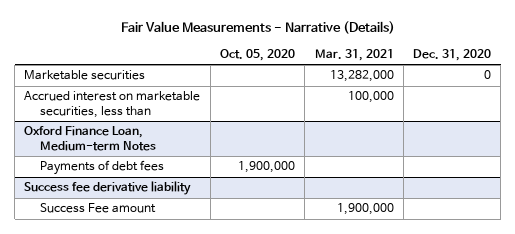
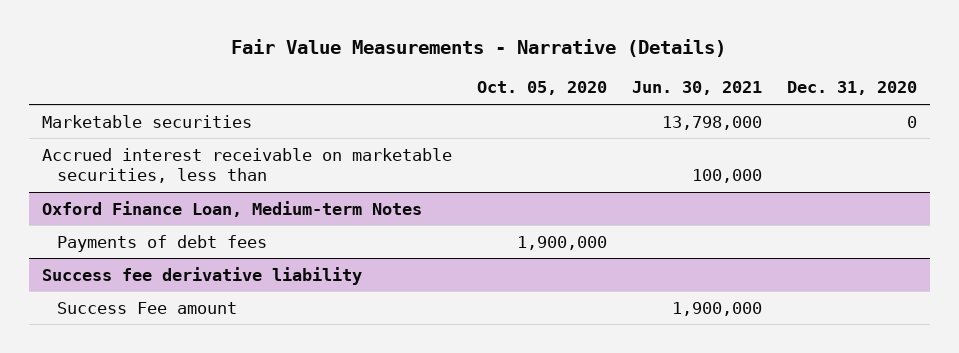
- | Oct. 05, 2020 | Mar. 31, 2021 | Dec. 31, 2020
+ | Oct. 05, 2020 | Jun. 30, 2021 | Dec. 31, 2020
- Accrued interest on marketable securities, less than | | 100,000 |
+ Accrued interest receivable on marketable securities, less than | | 100,000 |

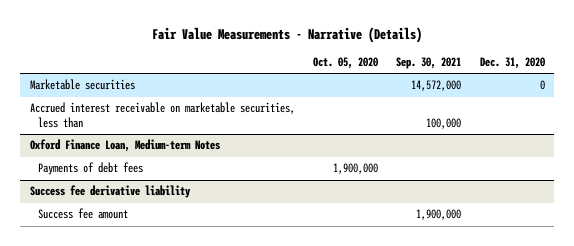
- | Oct. 05, 2020 | Jun. 30, 2021 | Dec. 31, 2020
+ | Oct. 05, 2020 | Sep. 30, 2021 | Dec. 31, 2020
@ Success fee derivative liability
- Success Fee amount | | 1,900,000 |
+ Success fee amount | | 1,900,000 |

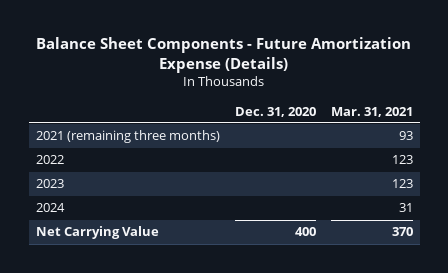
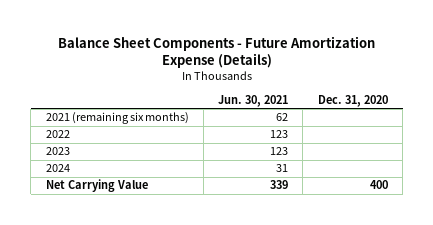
- | Dec. 31, 2020 | Mar. 31, 2021
+ | Jun. 30, 2021 | Dec. 31, 2020
- 2021 (remaining three months) | | 93
+ 2021 (remaining six months) | 62 |

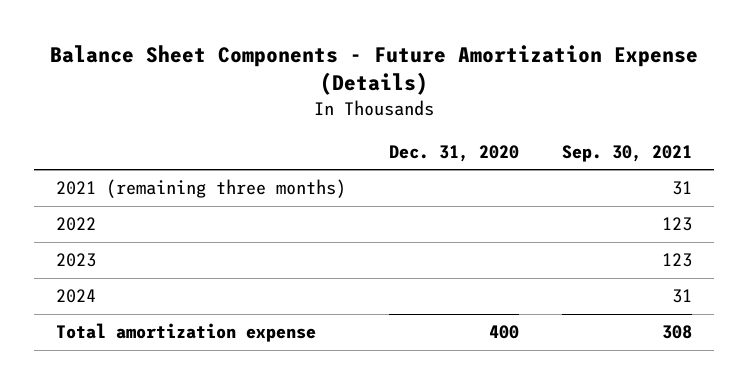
- | Jun. 30, 2021 | Dec. 31, 2020
+ | Dec. 31, 2020 | Sep. 30, 2021
- 2021 (remaining six months) | 62 |
+ 2021 (remaining three months) | | 31
- Net Carrying Value | 339 | 400
+ Total amortization expense | 400 | 308

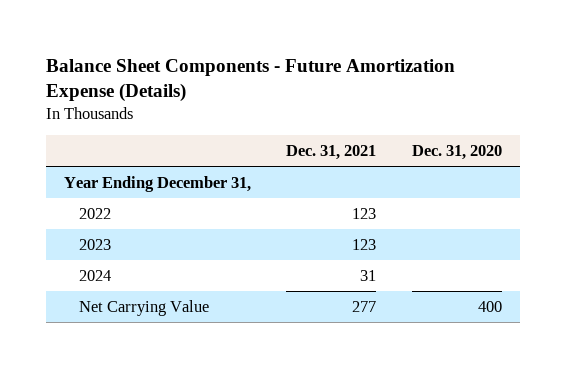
- | Dec. 31, 2020 | Sep. 30, 2021
+ | Dec. 31, 2021 | Dec. 31, 2020
- 2021 (remaining three months) | | 31
+ Year Ending December 31,
- Total amortization expense | 400 | 308
+ Net Carrying Value | 277 | 400

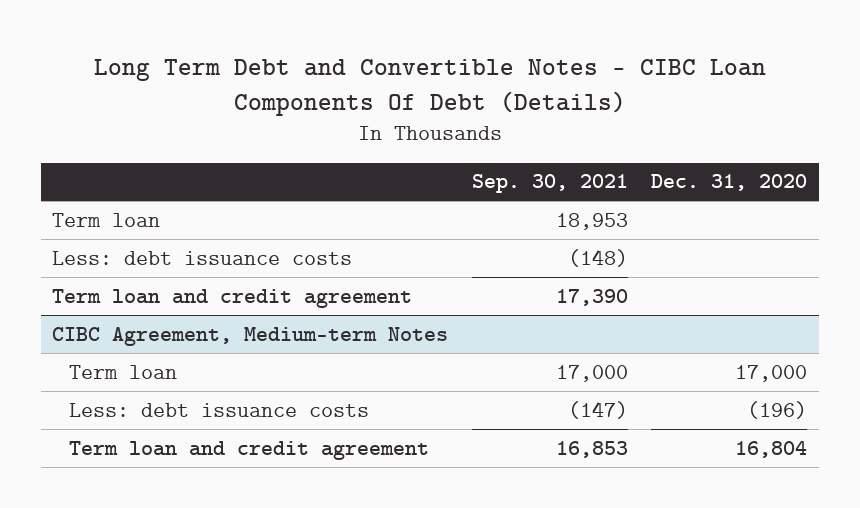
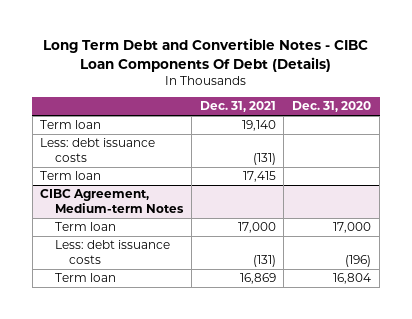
- | Sep. 30, 2021 | Dec. 31, 2020
+ | Dec. 31, 2021 | Dec. 31, 2020
- Term loan and credit agreement | 17,390 |
+ Term loan | 17,415 |
@ CIBC Agreement, Medium-term Notes
- Term loan and credit agreement | 16,853 | 16,804
+ Term loan | 16,869 | 16,804

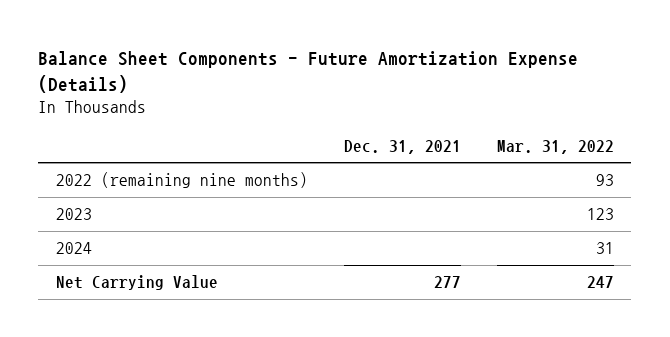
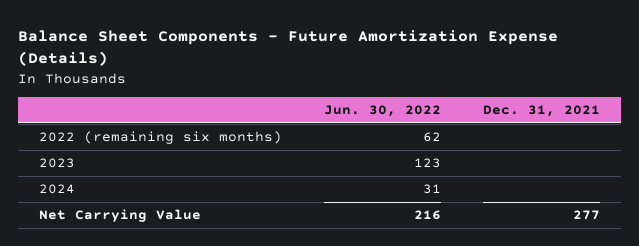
- | Dec. 31, 2021 | Mar. 31, 2022
+ | Jun. 30, 2022 | Dec. 31, 2021
- 2022 (remaining nine months) | | 93
+ 2022 (remaining six months) | 62 |

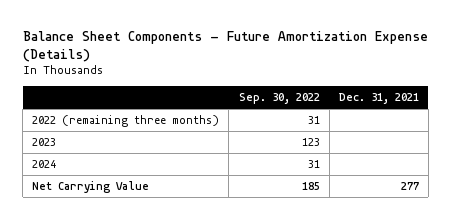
- | Jun. 30, 2022 | Dec. 31, 2021
+ | Sep. 30, 2022 | Dec. 31, 2021
- 2022 (remaining six months) | 62 |
+ 2022 (remaining three months) | 31 |

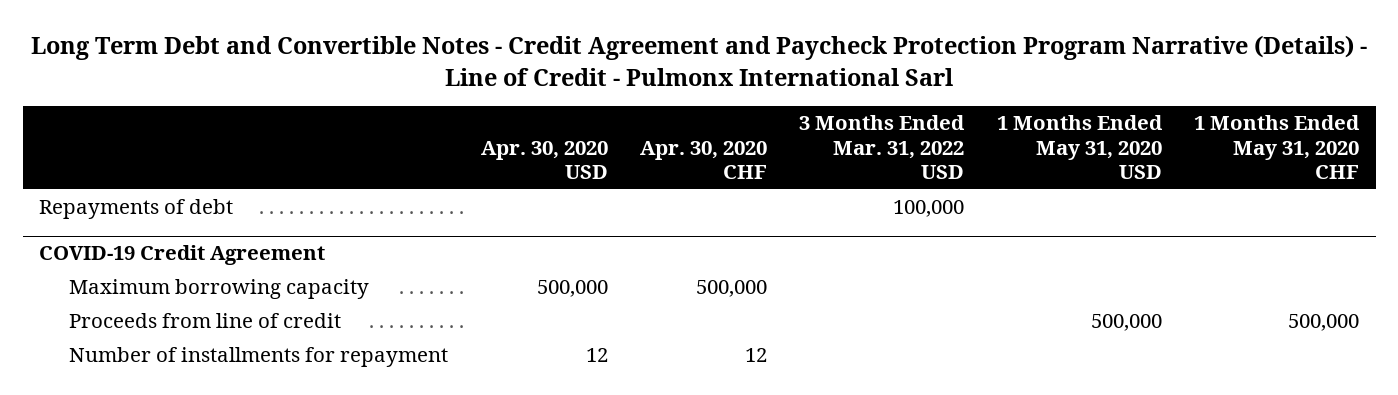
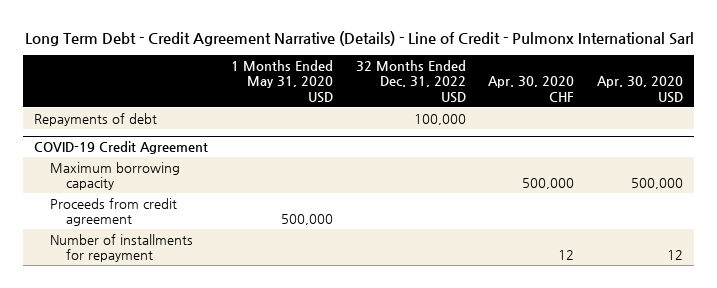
- Long Term Debt and Convertible Notes - Credit Agreement and Paycheck Protection Program Narrative (Details) - Line of Credit - Pulmonx International Sarl
+ Long Term Debt - Credit Agreement Narrative (Details) - Line of Credit - Pulmonx International Sarl
- | Apr. 30, 2020 USD | Apr. 30, 2020 CHF | 3 Months Ended Mar. 31, 2022 USD | 1 Months Ended May 31, 2020 USD | 1 Months Ended May 31, 2020 CHF
+ | 1 Months Ended May 31, 2020 USD | 32 Months Ended Dec. 31, 2022 USD | Apr. 30, 2020 CHF | Apr. 30, 2020 USD
@ COVID-19 Credit Agreement
- Proceeds from line of credit | | | | 500,000 | 500,000
+ Proceeds from credit agreement | 500,000 | | |

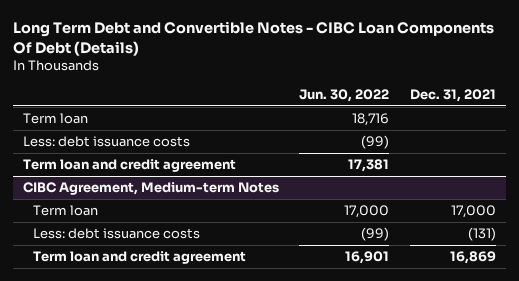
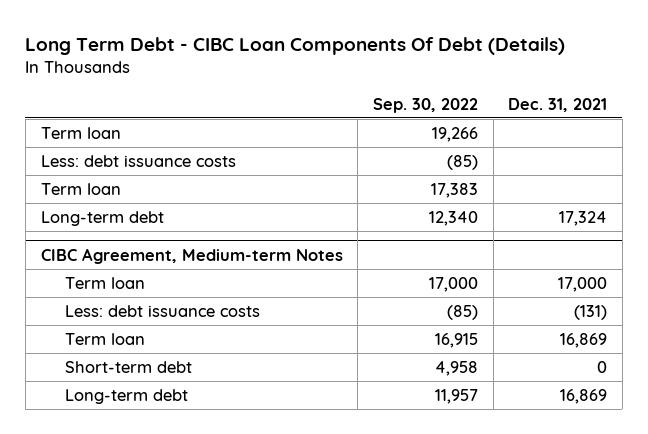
- Long Term Debt and Convertible Notes - CIBC Loan Components Of Debt (Details)
+ Long Term Debt - CIBC Loan Components Of Debt (Details)
- | Jun. 30, 2022 | Dec. 31, 2021
+ | Sep. 30, 2022 | Dec. 31, 2021
- Term loan and credit agreement | 17,381 |
+ Term loan | 17,383 |
+ Long-term debt | 12,340 | 17,324
@ CIBC Agreement, Medium-term Notes
- Term loan and credit agreement | 16,901 | 16,869
+ Term loan | 16,915 | 16,869
+ Short-term debt | 4,958 | 0
+ Long-term debt | 11,957 | 16,869

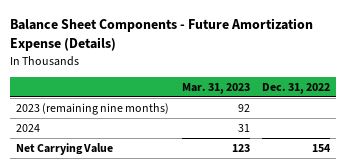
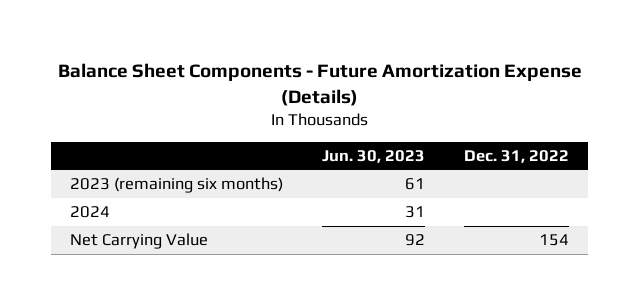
- | Mar. 31, 2023 | Dec. 31, 2022
+ | Jun. 30, 2023 | Dec. 31, 2022
- 2023 (remaining nine months) | 92 |
+ 2023 (remaining six months) | 61 |

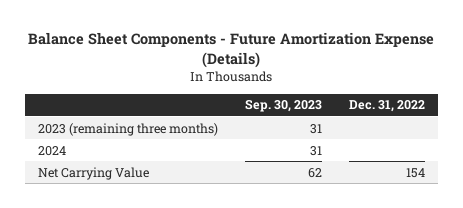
- | Jun. 30, 2023 | Dec. 31, 2022
+ | Sep. 30, 2023 | Dec. 31, 2022
- 2023 (remaining six months) | 61 |
+ 2023 (remaining three months) | 31 |

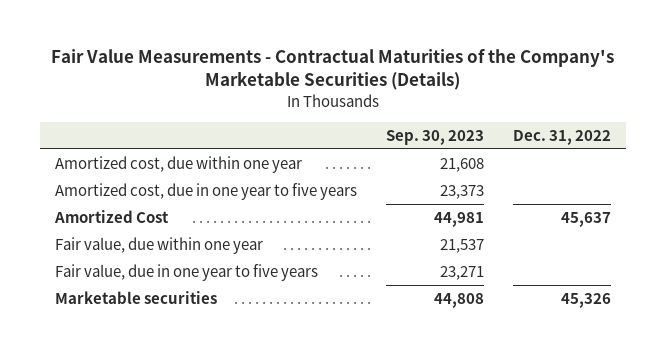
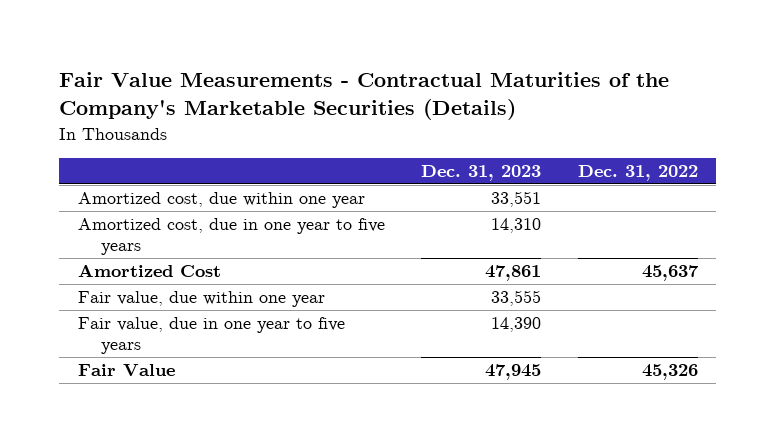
- | Sep. 30, 2023 | Dec. 31, 2022
+ | Dec. 31, 2023 | Dec. 31, 2022
- Marketable securities | 44,808 | 45,326
+ Fair Value | 47,945 | 45,326

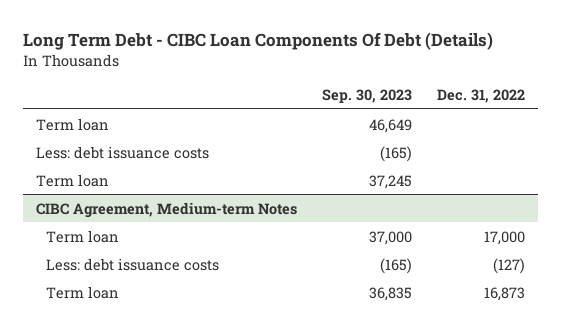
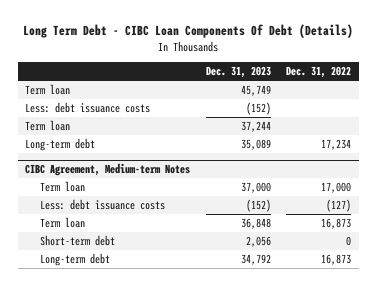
- | Sep. 30, 2023 | Dec. 31, 2022
+ | Dec. 31, 2023 | Dec. 31, 2022
+ Long-term debt | 35,089 | 17,234
@ CIBC Agreement, Medium-term Notes
+ Short-term debt | 2,056 | 0
+ Long-term debt | 34,792 | 16,873

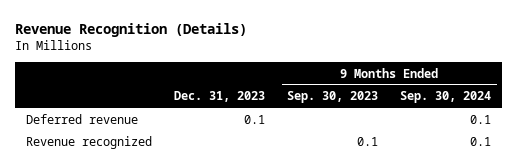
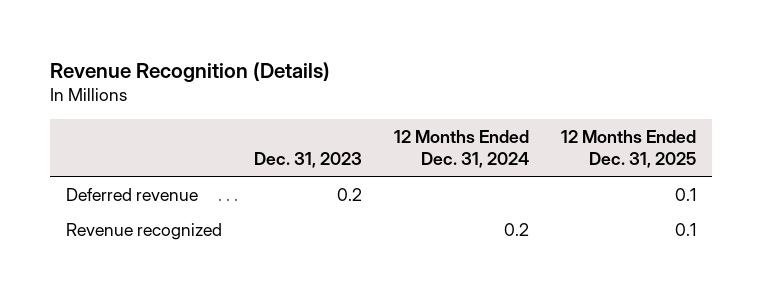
- | Dec. 31, 2023 | 9 Months Ended Sep. 30, 2023 | 9 Months Ended Sep. 30, 2024
+ | Dec. 31, 2023 | 12 Months Ended Dec. 31, 2024 | 12 Months Ended Dec. 31, 2025
- Deferred revenue | 0.1 | | 0.1
+ Deferred revenue | 0.2 | | 0.1

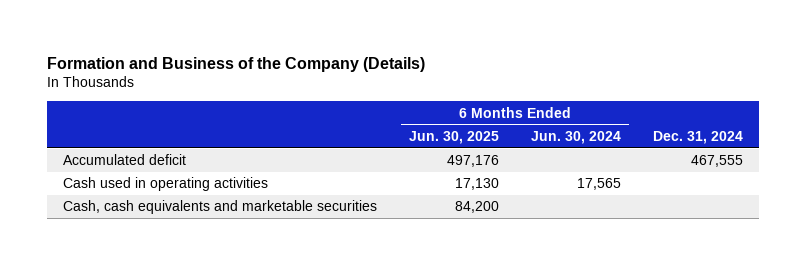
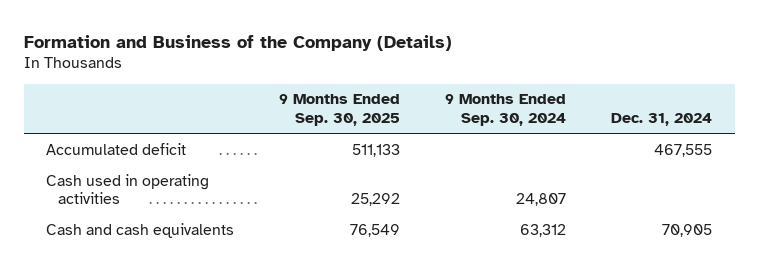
- | 6 Months Ended Jun. 30, 2025 | 6 Months Ended Jun. 30, 2024 | Dec. 31, 2024
+ | 9 Months Ended Sep. 30, 2025 | 9 Months Ended Sep. 30, 2024 | Dec. 31, 2024
- Cash, cash equivalents and marketable securities | 84,200 | |
+ Cash and cash equivalents | 76,549 | 63,312 | 70,905

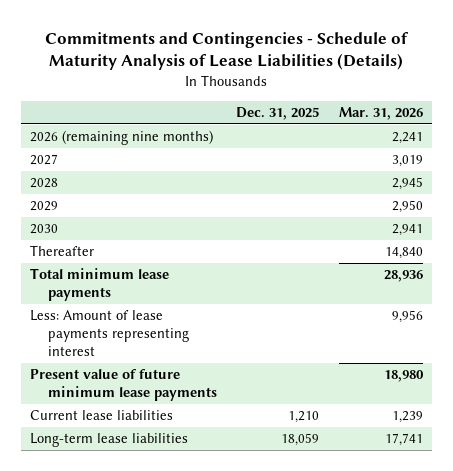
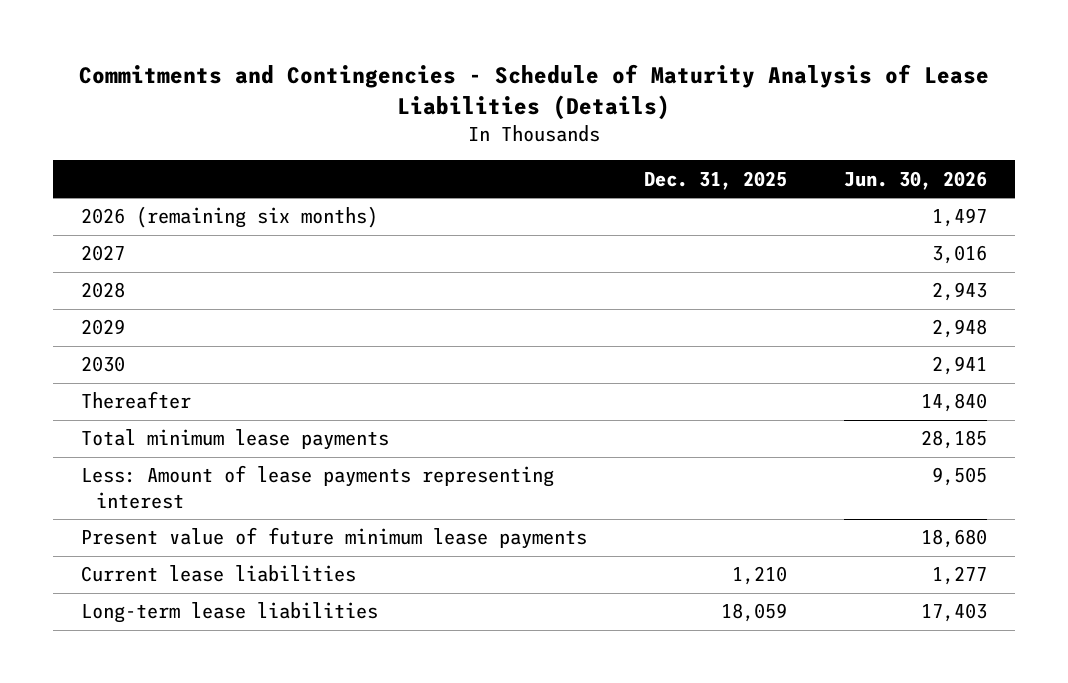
- | Dec. 31, 2025 | Mar. 31, 2026
+ | Dec. 31, 2025 | Jun. 30, 2026
- 2026 (remaining nine months) | | 2,241
+ 2026 (remaining six months) | | 1,497

